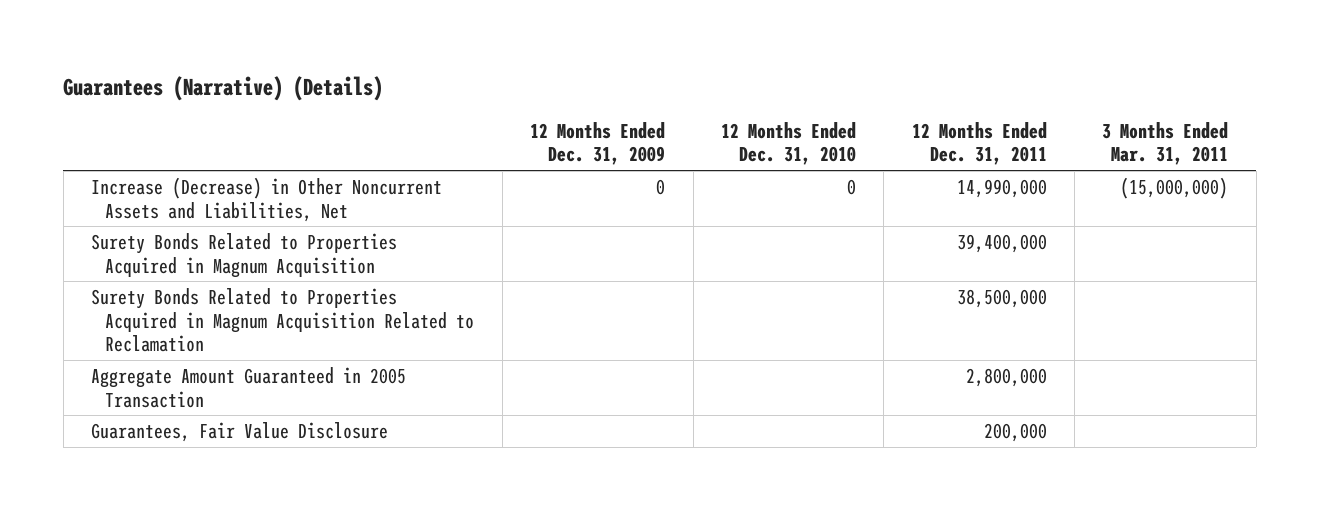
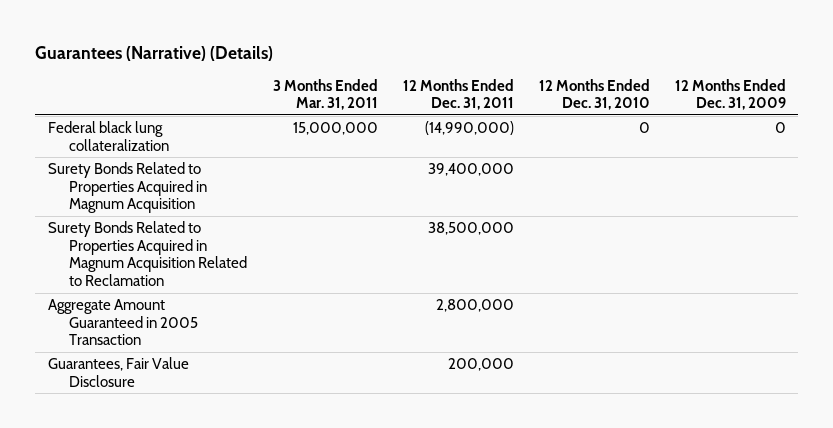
- | 12 Months Ended Dec. 31, 2009 | 12 Months Ended Dec. 31, 2010 | 12 Months Ended Dec. 31, 2011 | 3 Months Ended Mar. 31, 2011
+ | 3 Months Ended Mar. 31, 2011 | 12 Months Ended Dec. 31, 2011 | 12 Months Ended Dec. 31, 2010 | 12 Months Ended Dec. 31, 2009
- Increase (Decrease) in Other Noncurrent Assets and Liabilities, Net | 0 | 0 | 14,990,000 | (15,000,000)
+ Federal black lung collateralization | 15,000,000 | (14,990,000) | 0 | 0

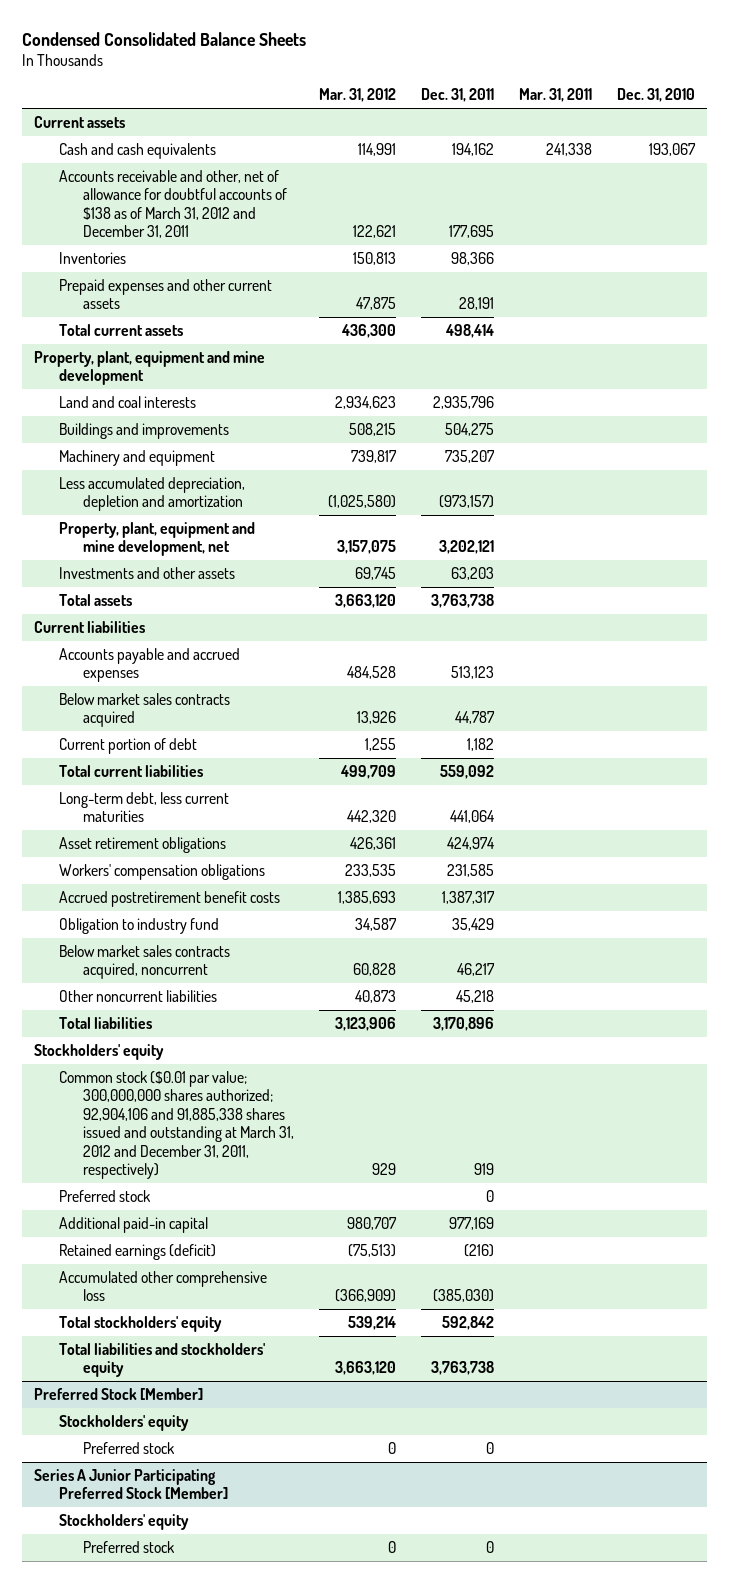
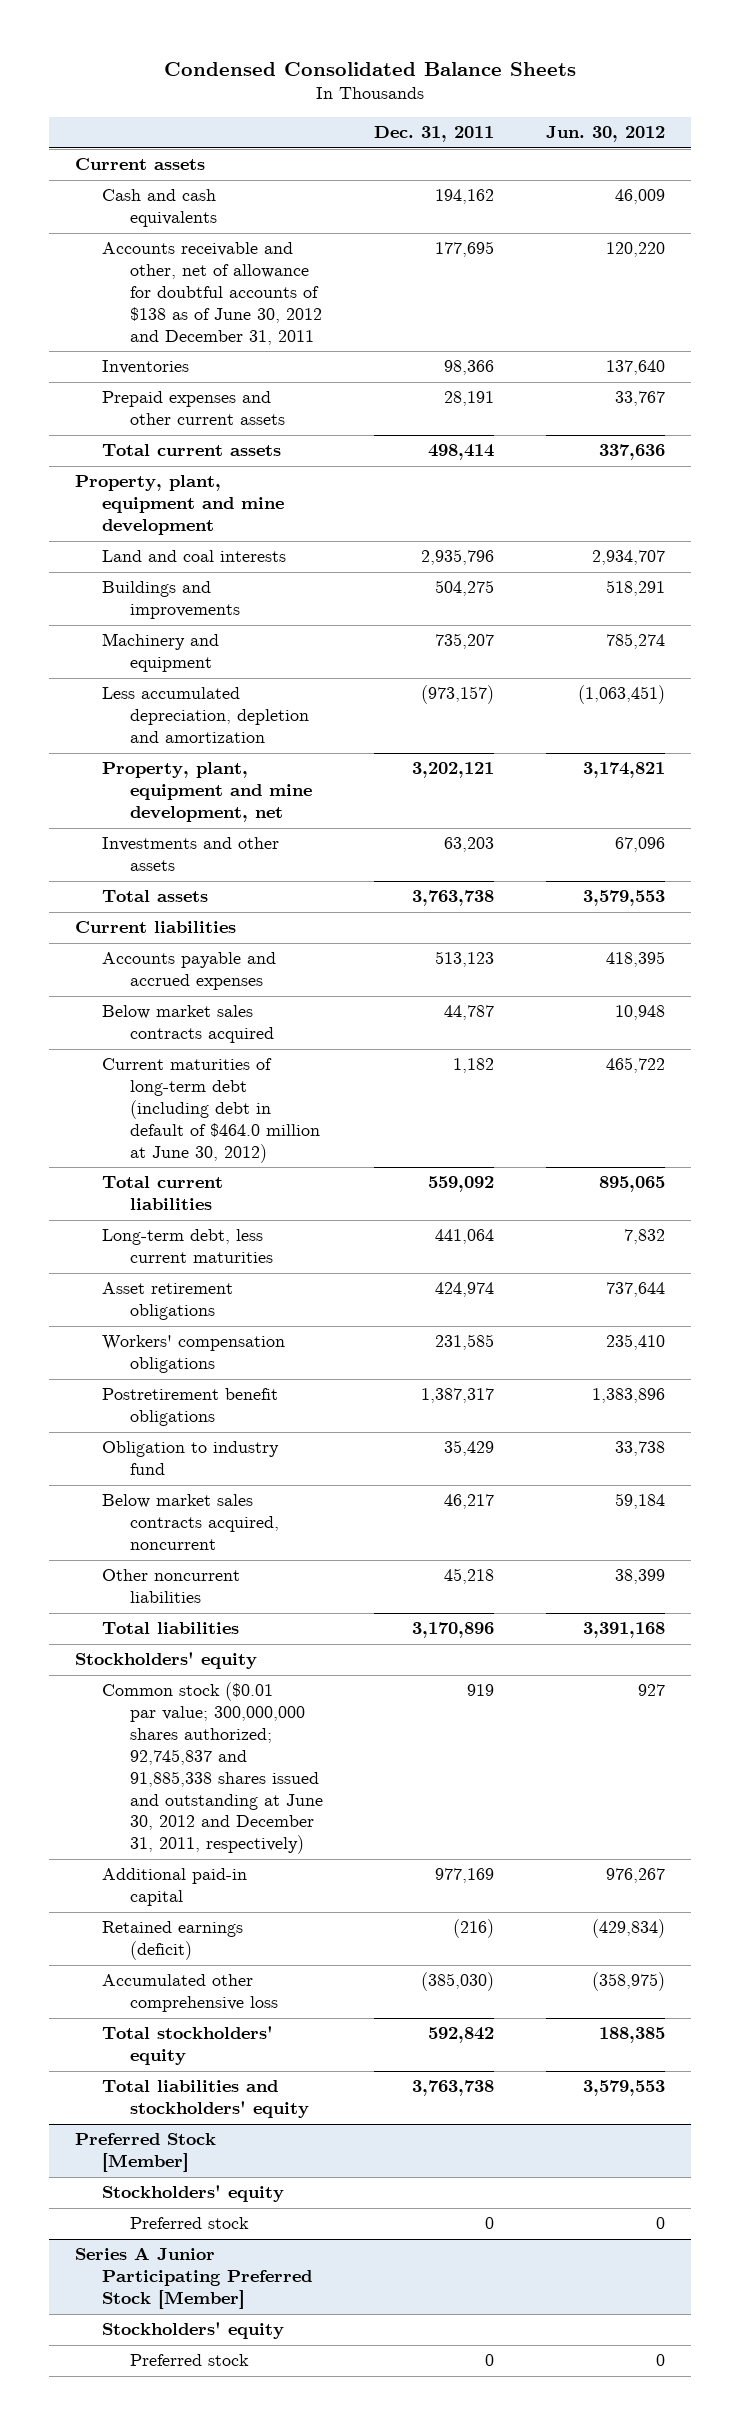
- | Mar. 31, 2012 | Dec. 31, 2011 | Mar. 31, 2011 | Dec. 31, 2010
+ | Dec. 31, 2011 | Jun. 30, 2012
- Accounts receivable and other, net of allowance for doubtful accounts of $138 as of March 31, 2012 and December 31, 2011 | 122,621 | 177,695 | |
+ Accounts receivable and other, net of allowance for doubtful accounts of $138 as of June 30, 2012 and December 31, 2011 | 177,695 | 120,220
- Current portion of debt | 1,255 | 1,182 | |
+ Current maturities of long-term debt (including debt in default of $464.0 million at June 30, 2012) | 1,182 | 465,722
- Accrued postretirement benefit costs | 1,385,693 | 1,387,317 | |
+ Postretirement benefit obligations | 1,387,317 | 1,383,896
- Common stock ($0.01 par value; 300,000,000 shares authorized; 92,904,106 and 91,885,338 shares issued and outstanding at March 31, 2012 and December 31, 2011, respectively) | 929 | 919 | |
- Preferred stock | | 0 | |
+ Common stock ($0.01 par value; 300,000,000 shares authorized; 92,745,837 and 91,885,338 shares issued and outstanding at June 30, 2012 and December 31, 2011, respectively) | 919 | 927

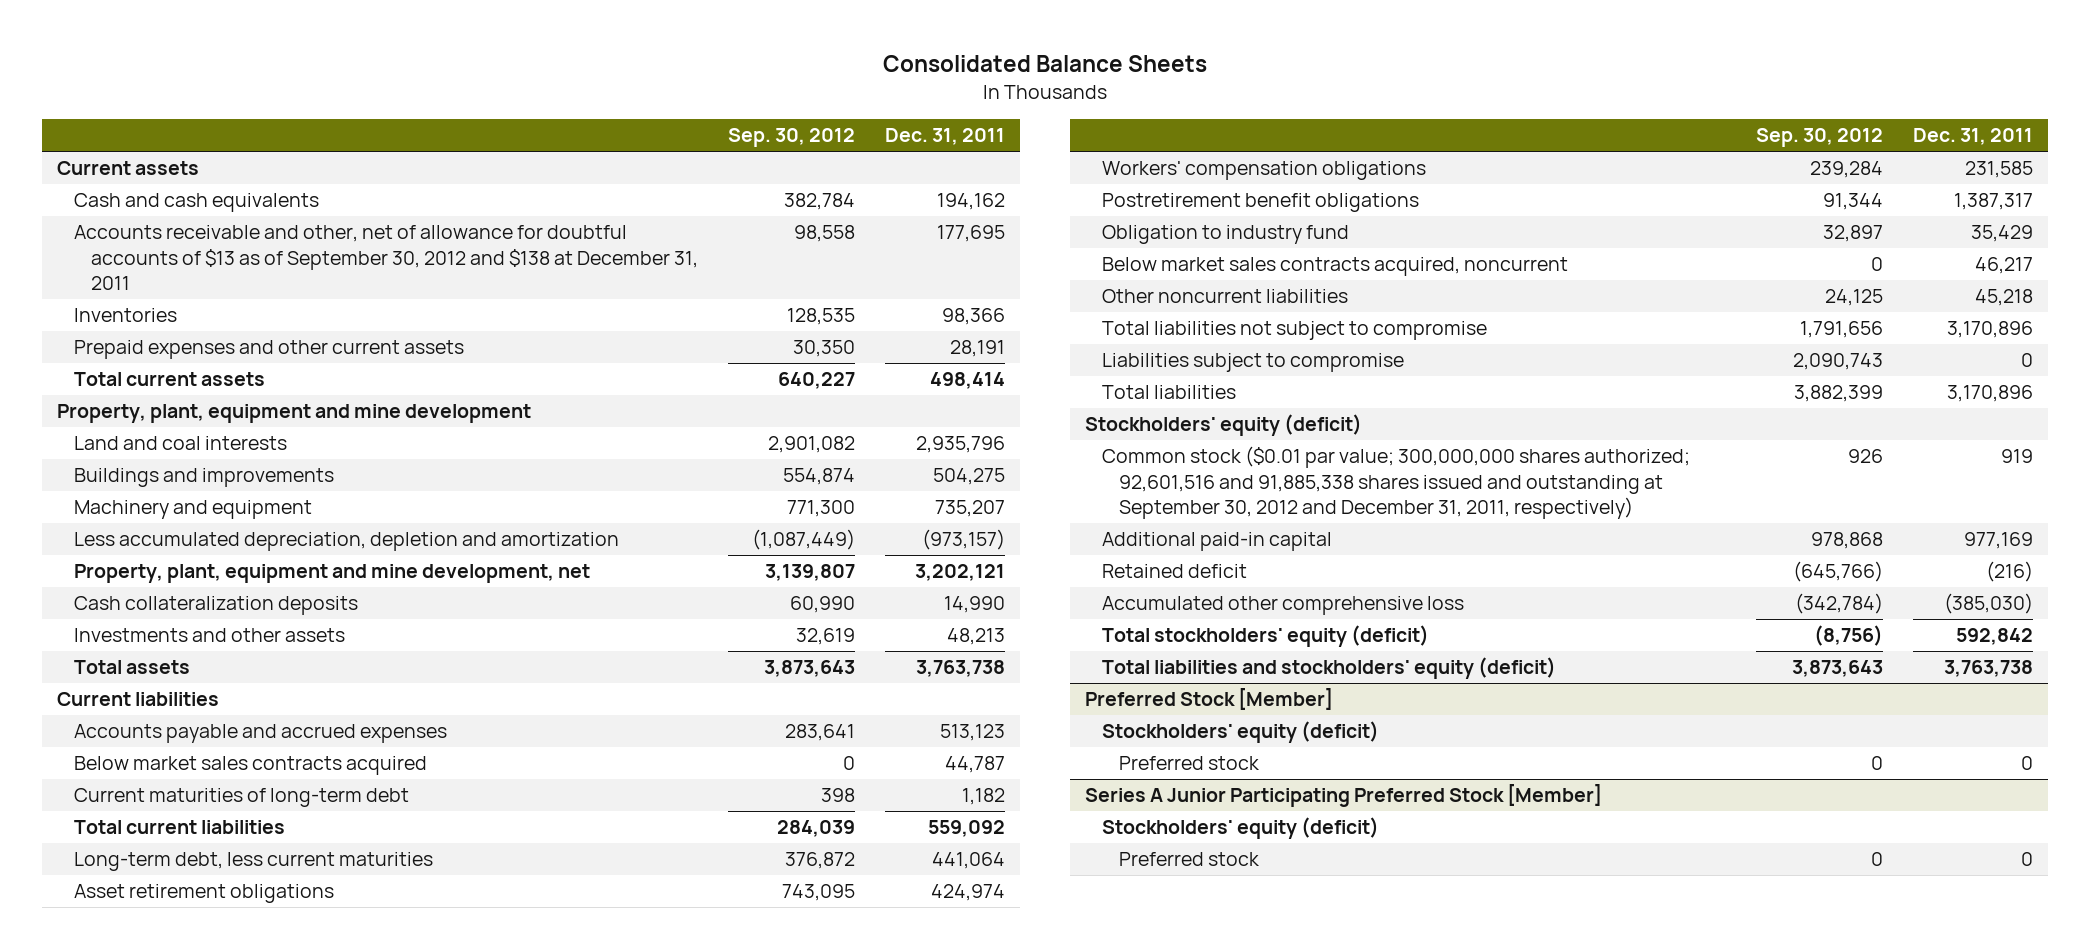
- Condensed Consolidated Balance Sheets
+ Consolidated Balance Sheets
- | Dec. 31, 2011 | Jun. 30, 2012
+ | Sep. 30, 2012 | Dec. 31, 2011
- Accounts receivable and other, net of allowance for doubtful accounts of $138 as of June 30, 2012 and December 31, 2011 | 177,695 | 120,220
+ Accounts receivable and other, net of allowance for doubtful accounts of $13 as of September 30, 2012 and $138 at December 31, 2011 | 98,558 | 177,695
- Investments and other assets | 63,203 | 67,096
+ Cash collateralization deposits | 60,990 | 14,990
+ Investments and other assets | 32,619 | 48,213
- Current maturities of long-term debt (including debt in default of $464.0 million at June 30, 2012) | 1,182 | 465,722
+ Current maturities of long-term debt | 398 | 1,182
+ Total liabilities not subject to compromise | 1,791,656 | 3,170,896
+ Liabilities subject to compromise | 2,090,743 | 0
- Stockholders' equity
- Common stock ($0.01 par value; 300,000,000 shares authorized; 92,745,837 and 91,885,338 shares issued and outstanding at June 30, 2012 and December 31, 2011, respectively) | 919 | 927
+ Stockholders' equity (deficit)
+ Common stock ($0.01 par value; 300,000,000 shares authorized; 92,601,516 and 91,885,338 shares issued and outstanding at September 30, 2012 and December 31, 2011, respectively) | 926 | 919
- Retained earnings (deficit) | (216) | (429,834)
+ Retained deficit | (645,766) | (216)
- Total stockholders' equity | 592,842 | 188,385
- Total liabilities and stockholders' equity | 3,763,738 | 3,579,553
+ Total stockholders' equity (deficit) | (8,756) | 592,842
+ Total liabilities and stockholders' equity (deficit) | 3,873,643 | 3,763,738
@ Preferred Stock [Member]
- Stockholders' equity
+ Stockholders' equity (deficit)
@ Series A Junior Participating Preferred Stock [Member]
- Stockholders' equity
+ Stockholders' equity (deficit)

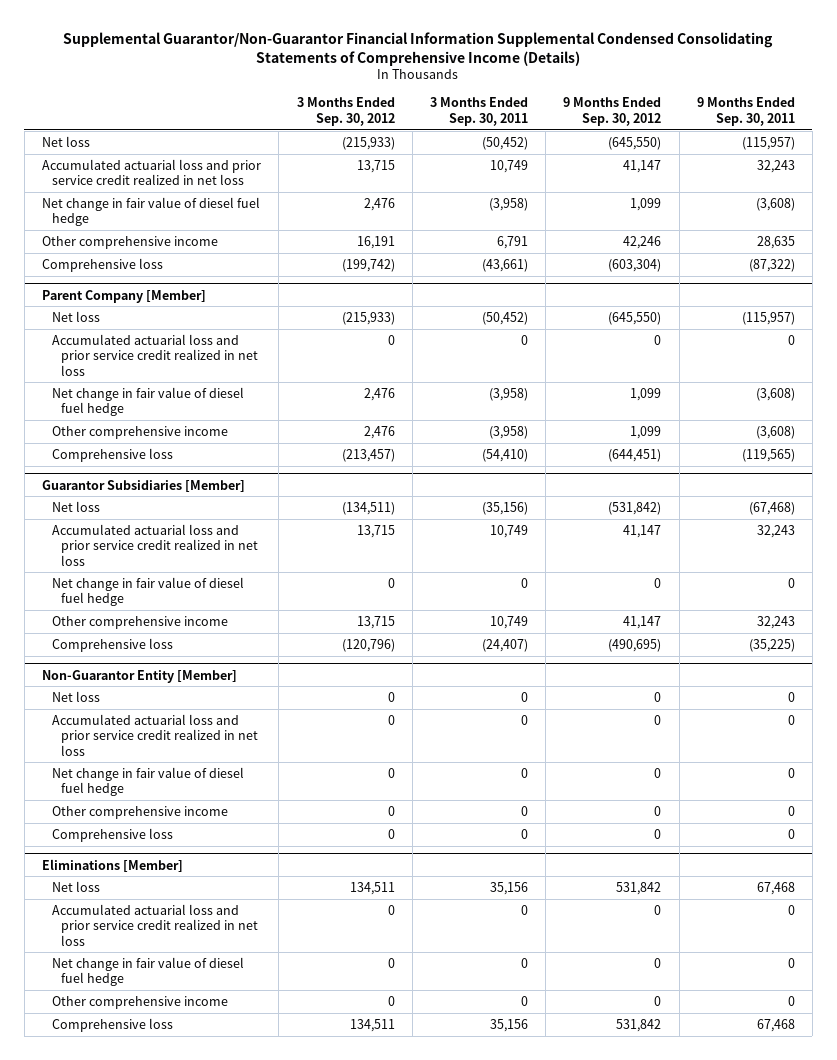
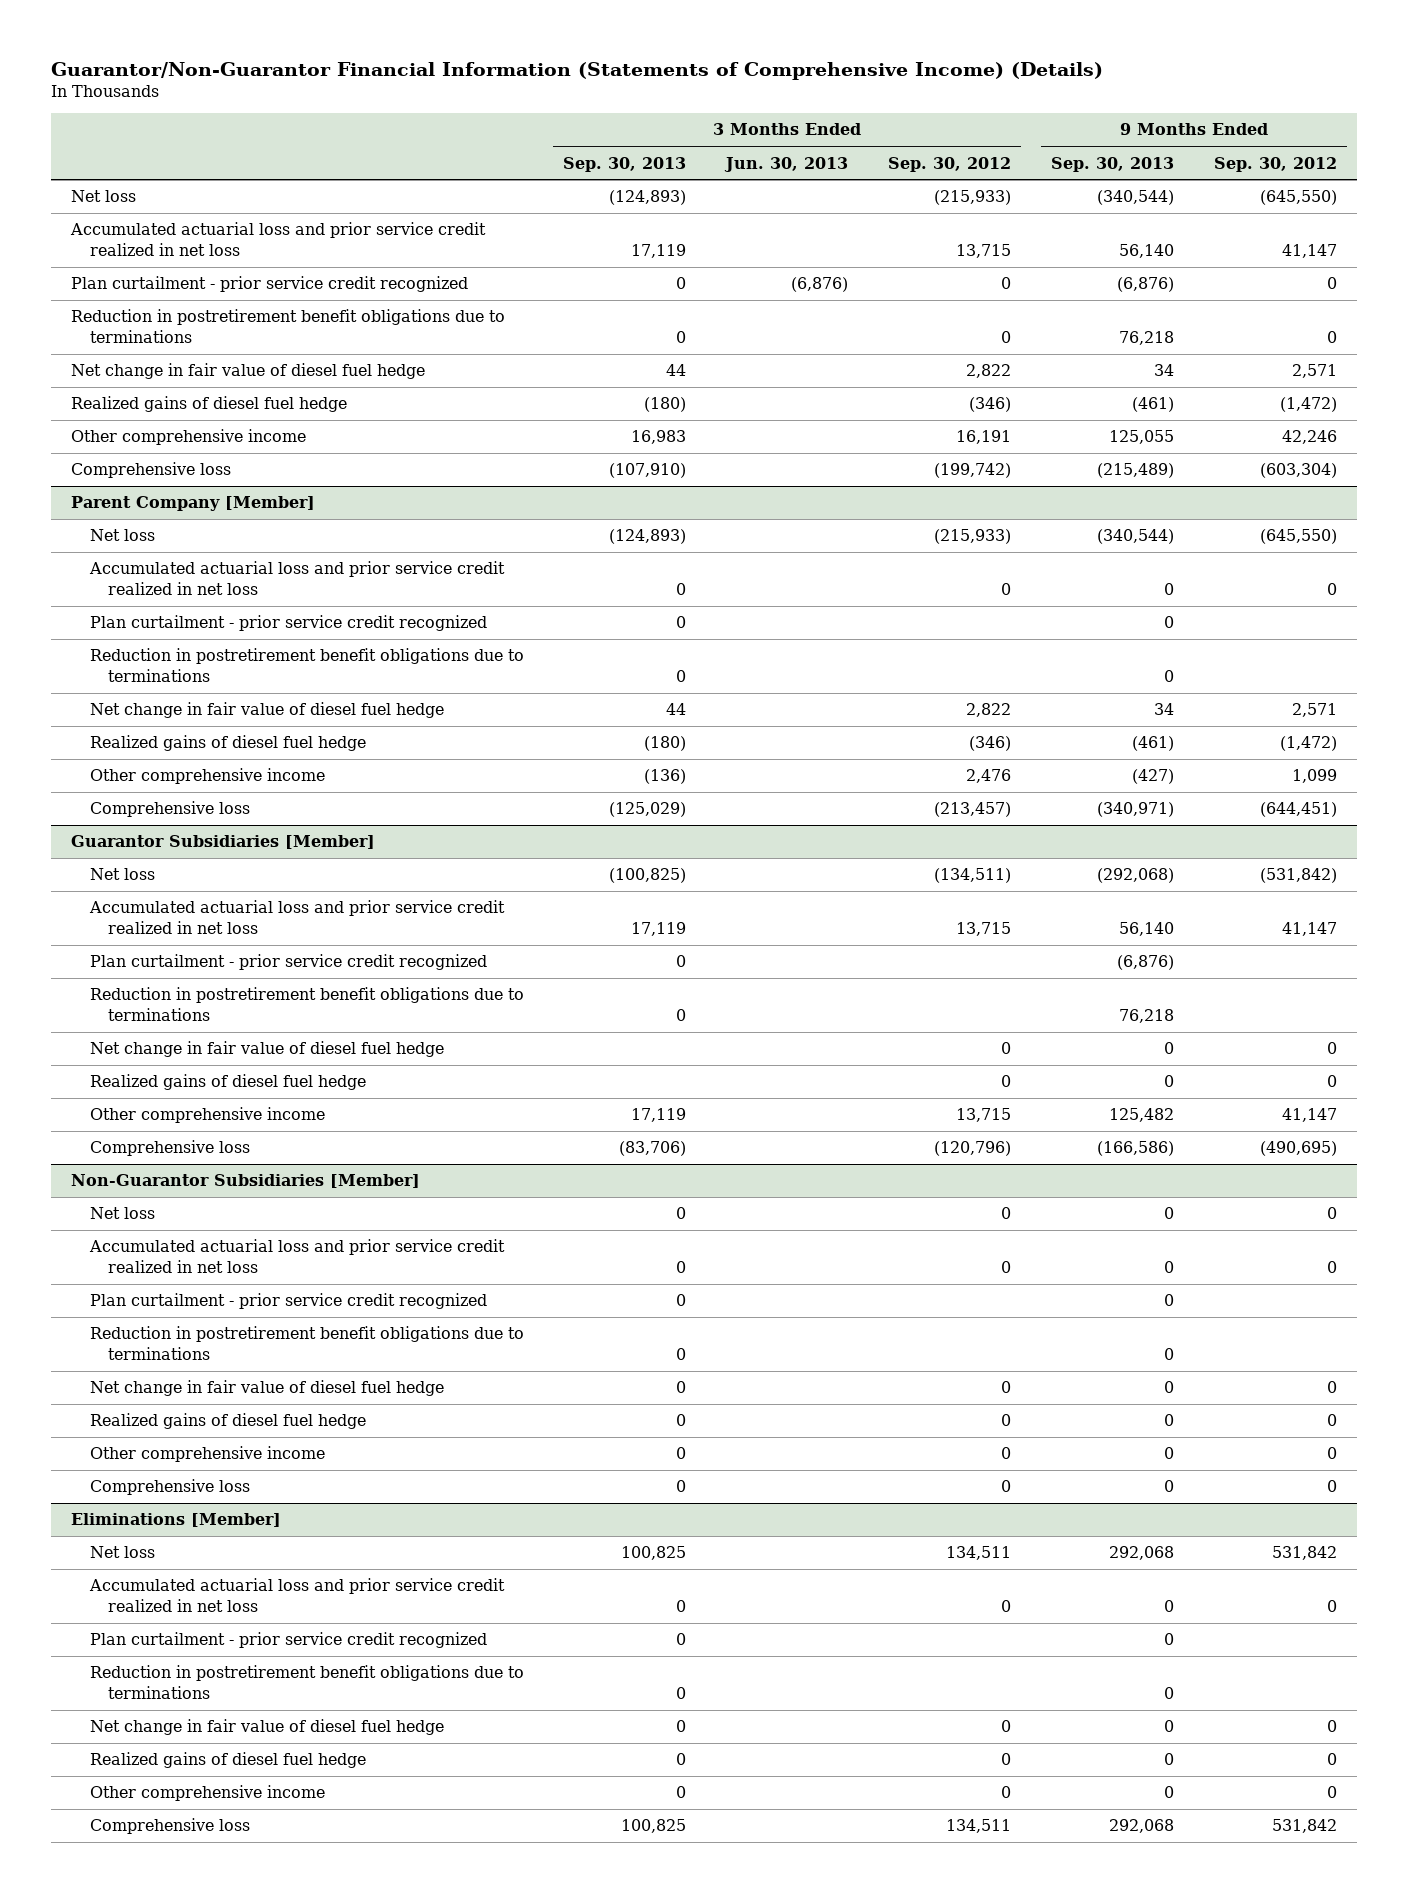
- Supplemental Guarantor/Non-Guarantor Financial Information Supplemental Condensed Consolidating Statements of Comprehensive Income (Details)
+ Guarantor/Non-Guarantor Financial Information (Statements of Comprehensive Income) (Details)
- | 3 Months Ended Sep. 30, 2012 | 3 Months Ended Sep. 30, 2011 | 9 Months Ended Sep. 30, 2012 | 9 Months Ended Sep. 30, 2011
+ | 3 Months Ended Sep. 30, 2013 | 3 Months Ended Jun. 30, 2013 | 3 Months Ended Sep. 30, 2012 | 9 Months Ended Sep. 30, 2013 | 9 Months Ended Sep. 30, 2012
- Net change in fair value of diesel fuel hedge | 2,476 | (3,958) | 1,099 | (3,608)
+ Plan curtailment - prior service credit recognized | 0 | (6,876) | 0 | (6,876) | 0
+ Reduction in postretirement benefit obligations due to terminations | 0 | | 0 | 76,218 | 0
+ Net change in fair value of diesel fuel hedge | 44 | | 2,822 | 34 | 2,571
+ Realized gains of diesel fuel hedge | (180) | | (346) | (461) | (1,472)
@ Parent Company [Member]
- Net change in fair value of diesel fuel hedge | 2,476 | (3,958) | 1,099 | (3,608)
+ Plan curtailment - prior service credit recognized | 0 | | | 0 |
+ Reduction in postretirement benefit obligations due to terminations | 0 | | | 0 |
+ Net change in fair value of diesel fuel hedge | 44 | | 2,822 | 34 | 2,571
+ Realized gains of diesel fuel hedge | (180) | | (346) | (461) | (1,472)
@ Guarantor Subsidiaries [Member]
+ Plan curtailment - prior service credit recognized | 0 | | | (6,876) |
+ Reduction in postretirement benefit obligations due to terminations | 0 | | | 76,218 |
+ Realized gains of diesel fuel hedge | | | 0 | 0 | 0
- Non-Guarantor Entity [Member]
+ Non-Guarantor Subsidiaries [Member]
+ Plan curtailment - prior service credit recognized | 0 | | | 0 |
+ Reduction in postretirement benefit obligations due to terminations | 0 | | | 0 |
+ Realized gains of diesel fuel hedge | 0 | | 0 | 0 | 0
@ Eliminations [Member]
+ Plan curtailment - prior service credit recognized | 0 | | | 0 |
+ Reduction in postretirement benefit obligations due to terminations | 0 | | | 0 |
+ Realized gains of diesel fuel hedge | 0 | | 0 | 0 | 0

